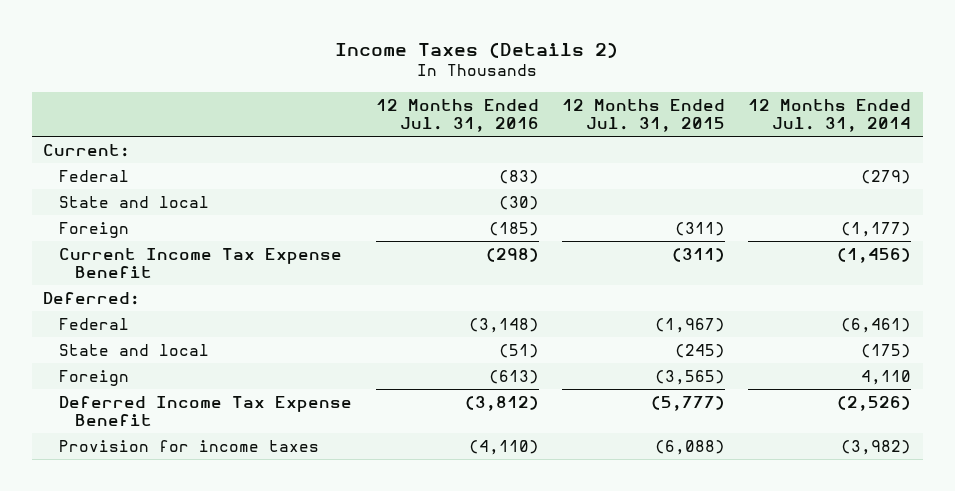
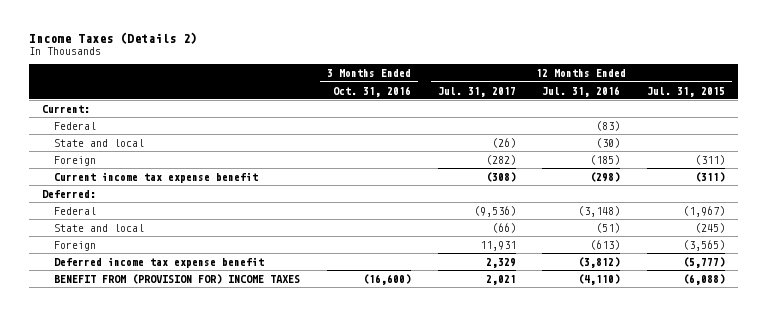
- | 12 Months Ended Jul. 31, 2016 | 12 Months Ended Jul. 31, 2015 | 12 Months Ended Jul. 31, 2014
+ | 3 Months Ended Oct. 31, 2016 | 12 Months Ended Jul. 31, 2017 | 12 Months Ended Jul. 31, 2016 | 12 Months Ended Jul. 31, 2015
- Current Income Tax Expense Benefit | (298) | (311) | (1,456)
+ Current income tax expense benefit | | (308) | (298) | (311)
- Deferred Income Tax Expense Benefit | (3,812) | (5,777) | (2,526)
- Provision for income taxes | (4,110) | (6,088) | (3,982)
+ Deferred income tax expense benefit | | 2,329 | (3,812) | (5,777)
+ BENEFIT FROM (PROVISION FOR) INCOME TAXES | (16,600) | 2,021 | (4,110) | (6,088)

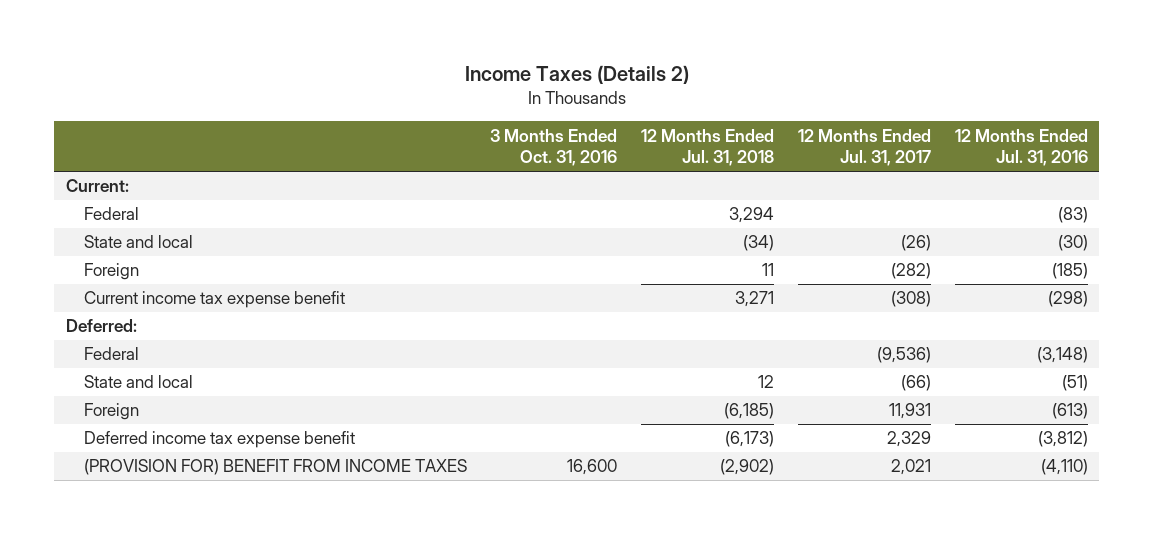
- | 3 Months Ended Oct. 31, 2016 | 12 Months Ended Jul. 31, 2017 | 12 Months Ended Jul. 31, 2016 | 12 Months Ended Jul. 31, 2015
+ | 3 Months Ended Oct. 31, 2016 | 12 Months Ended Jul. 31, 2018 | 12 Months Ended Jul. 31, 2017 | 12 Months Ended Jul. 31, 2016
- BENEFIT FROM (PROVISION FOR) INCOME TAXES | (16,600) | 2,021 | (4,110) | (6,088)
+ (PROVISION FOR) BENEFIT FROM INCOME TAXES | 16,600 | (2,902) | 2,021 | (4,110)

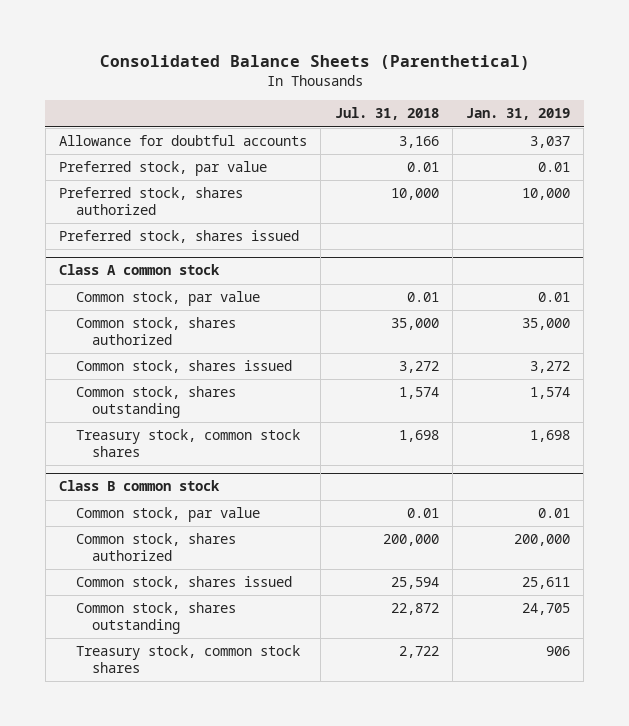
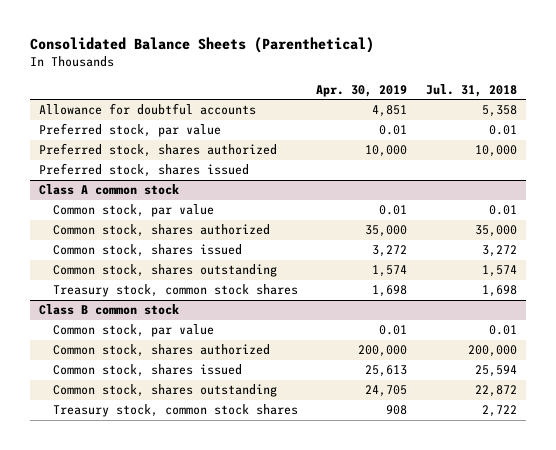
- | Jul. 31, 2018 | Jan. 31, 2019
+ | Apr. 30, 2019 | Jul. 31, 2018
- Allowance for doubtful accounts | 3,166 | 3,037
+ Allowance for doubtful accounts | 4,851 | 5,358

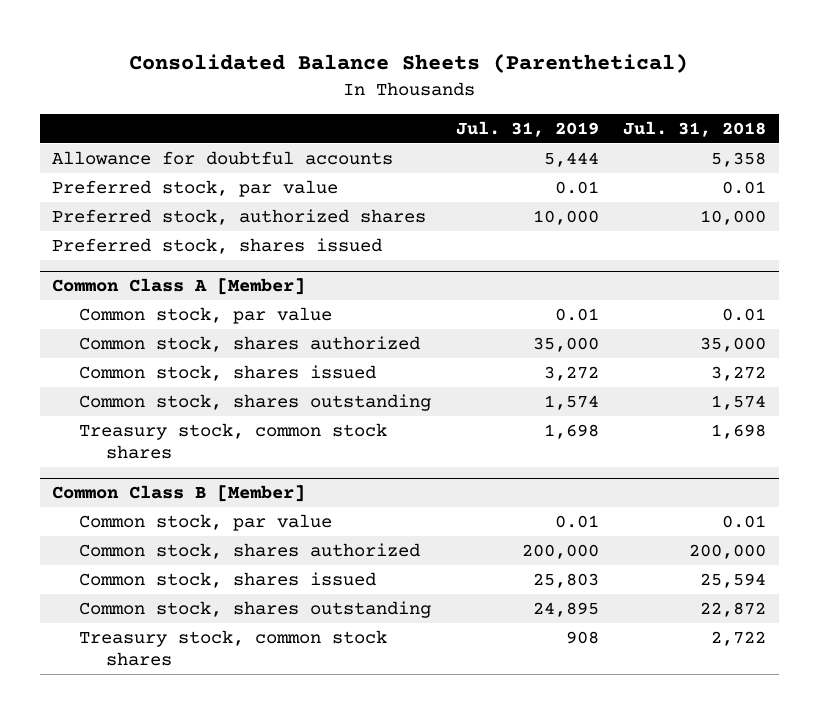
- | Apr. 30, 2019 | Jul. 31, 2018
+ | Jul. 31, 2019 | Jul. 31, 2018
- Preferred stock, shares authorized | 10,000 | 10,000
+ Preferred stock, authorized shares | 10,000 | 10,000
- Class A common stock
+ Common Class A [Member]
- Class B common stock
+ Common Class B [Member]

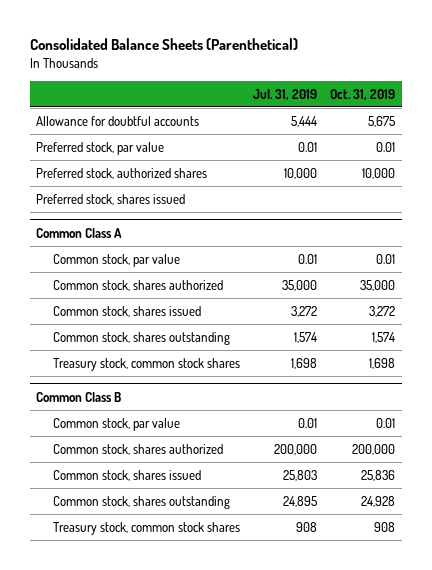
- | Jul. 31, 2019 | Jul. 31, 2018
+ | Jul. 31, 2019 | Oct. 31, 2019
- Common Class A [Member]
+ Common Class A
- Common Class B [Member]
+ Common Class B

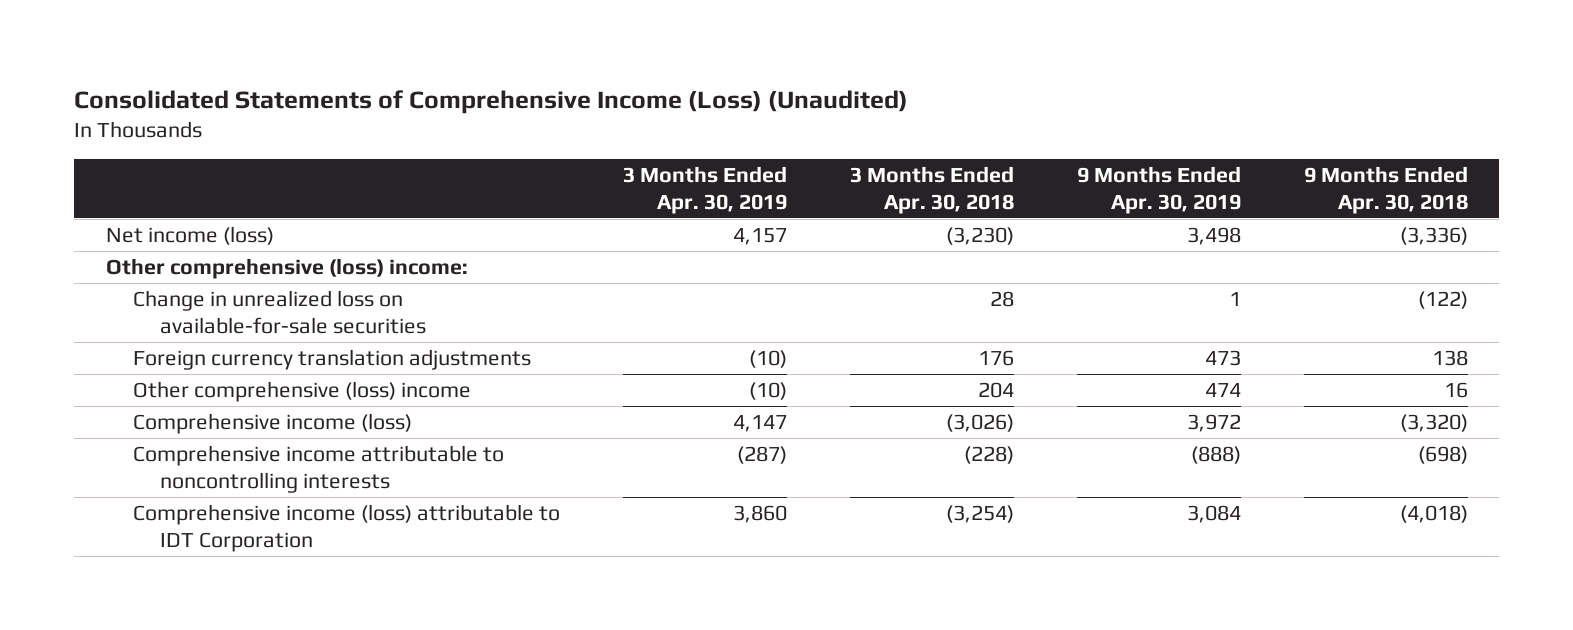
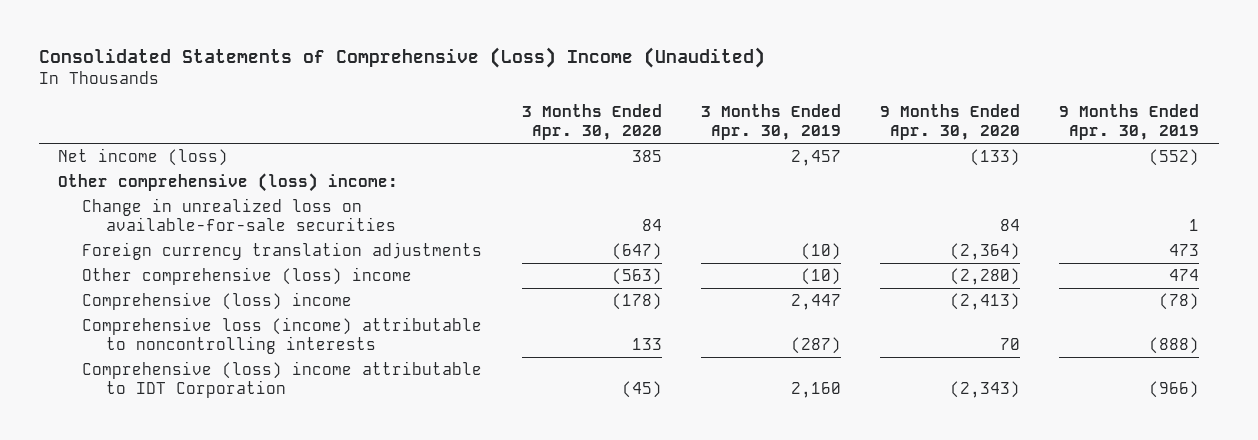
- Consolidated Statements of Comprehensive Income (Loss) (Unaudited)
+ Consolidated Statements of Comprehensive (Loss) Income (Unaudited)
- | 3 Months Ended Apr. 30, 2019 | 3 Months Ended Apr. 30, 2018 | 9 Months Ended Apr. 30, 2019 | 9 Months Ended Apr. 30, 2018
+ | 3 Months Ended Apr. 30, 2020 | 3 Months Ended Apr. 30, 2019 | 9 Months Ended Apr. 30, 2020 | 9 Months Ended Apr. 30, 2019
- Net income (loss) | 4,157 | (3,230) | 3,498 | (3,336)
+ Net income (loss) | 385 | 2,457 | (133) | (552)
- Comprehensive income (loss) | 4,147 | (3,026) | 3,972 | (3,320)
- Comprehensive income attributable to noncontrolling interests | (287) | (228) | (888) | (698)
- Comprehensive income (loss) attributable to IDT Corporation | 3,860 | (3,254) | 3,084 | (4,018)
+ Comprehensive (loss) income | (178) | 2,447 | (2,413) | (78)
+ Comprehensive loss (income) attributable to noncontrolling interests | 133 | (287) | 70 | (888)
+ Comprehensive (loss) income attributable to IDT Corporation | (45) | 2,160 | (2,343) | (966)

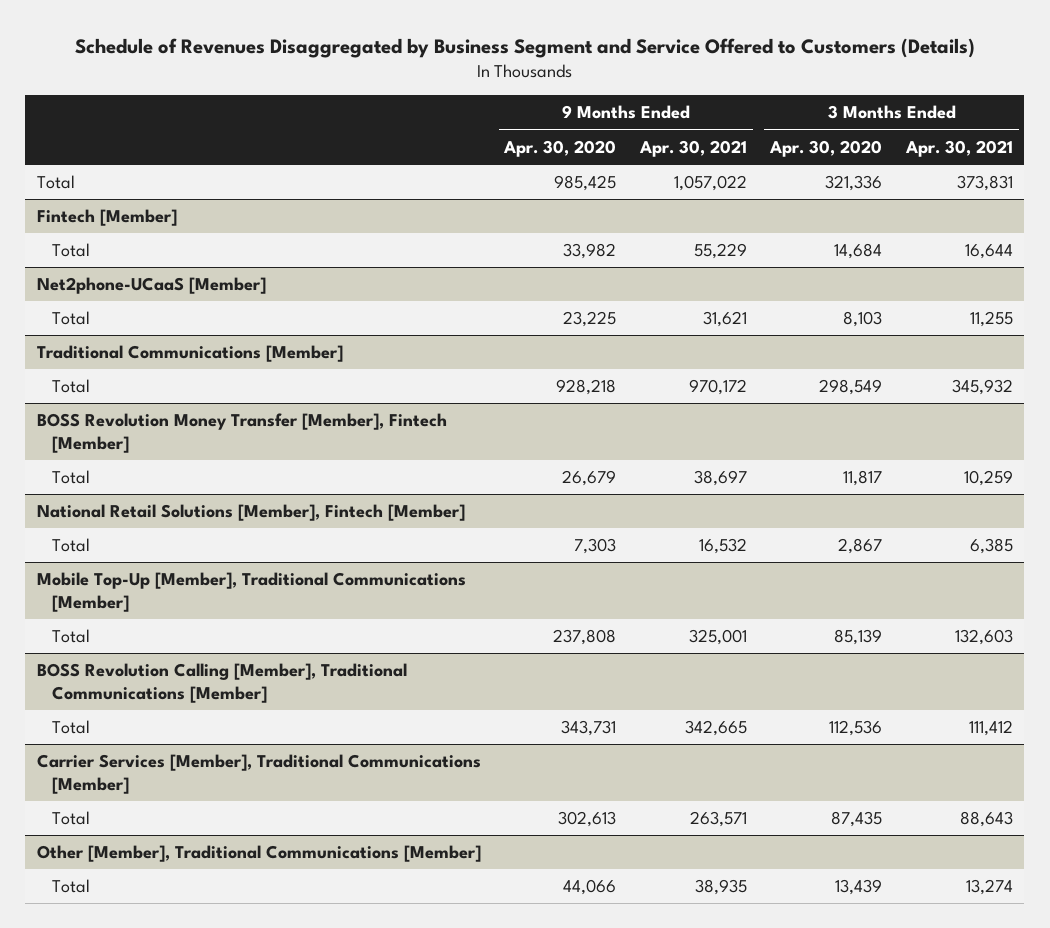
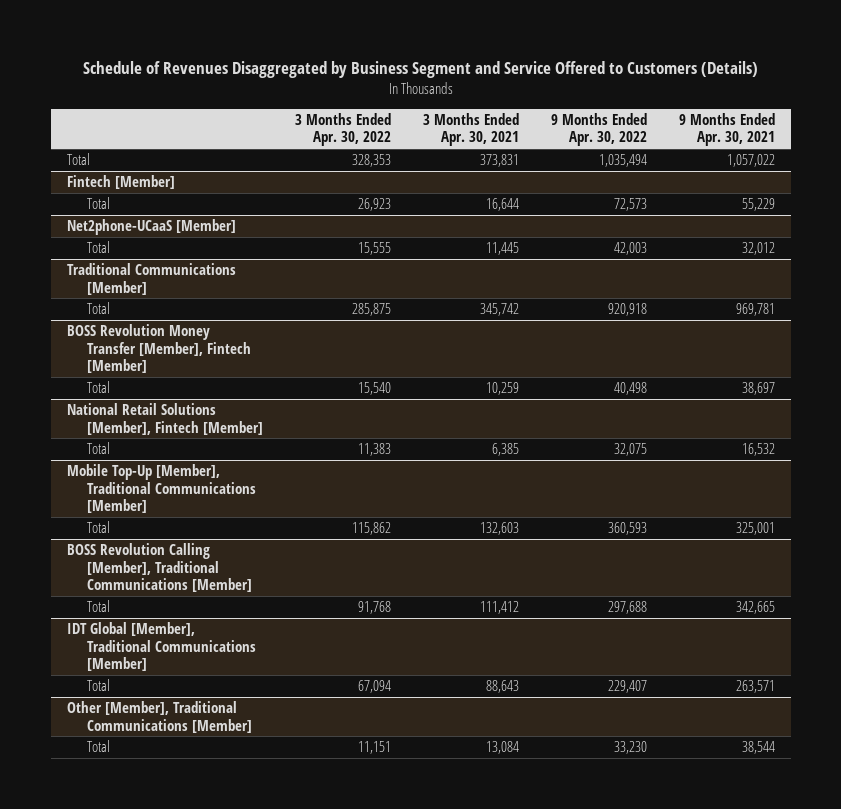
- | 9 Months Ended Apr. 30, 2020 | 9 Months Ended Apr. 30, 2021 | 3 Months Ended Apr. 30, 2020 | 3 Months Ended Apr. 30, 2021
+ | 3 Months Ended Apr. 30, 2022 | 3 Months Ended Apr. 30, 2021 | 9 Months Ended Apr. 30, 2022 | 9 Months Ended Apr. 30, 2021
@ Net2phone-UCaaS [Member]
- Total | 23,225 | 31,621 | 8,103 | 11,255
+ Total | 15,555 | 11,445 | 42,003 | 32,012
@ Traditional Communications [Member]
- Total | 928,218 | 970,172 | 298,549 | 345,932
+ Total | 285,875 | 345,742 | 920,918 | 969,781
- Carrier Services [Member], Traditional Communications [Member]
+ IDT Global [Member], Traditional Communications [Member]
@ Other [Member], Traditional Communications [Member]
- Total | 44,066 | 38,935 | 13,439 | 13,274
+ Total | 11,151 | 13,084 | 33,230 | 38,544

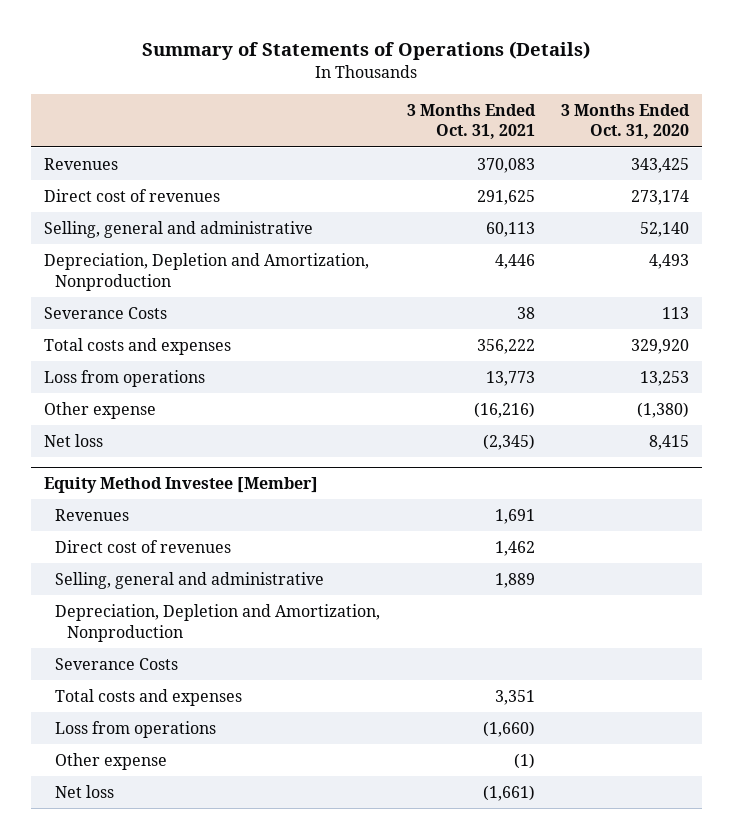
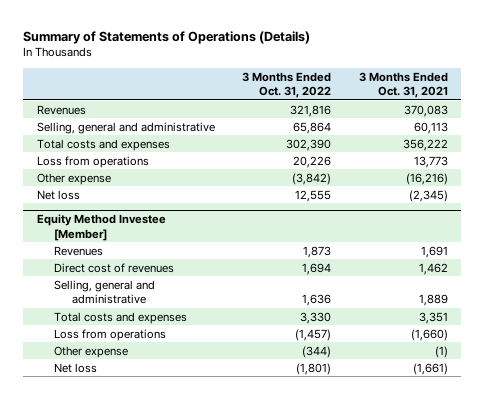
- | 3 Months Ended Oct. 31, 2021 | 3 Months Ended Oct. 31, 2020
+ | 3 Months Ended Oct. 31, 2022 | 3 Months Ended Oct. 31, 2021
- Direct cost of revenues | 291,625 | 273,174
- Depreciation, Depletion and Amortization, Nonproduction | 4,446 | 4,493
- Severance Costs | 38 | 113
@ Equity Method Investee [Member]
- Depreciation, Depletion and Amortization, Nonproduction
- Severance Costs

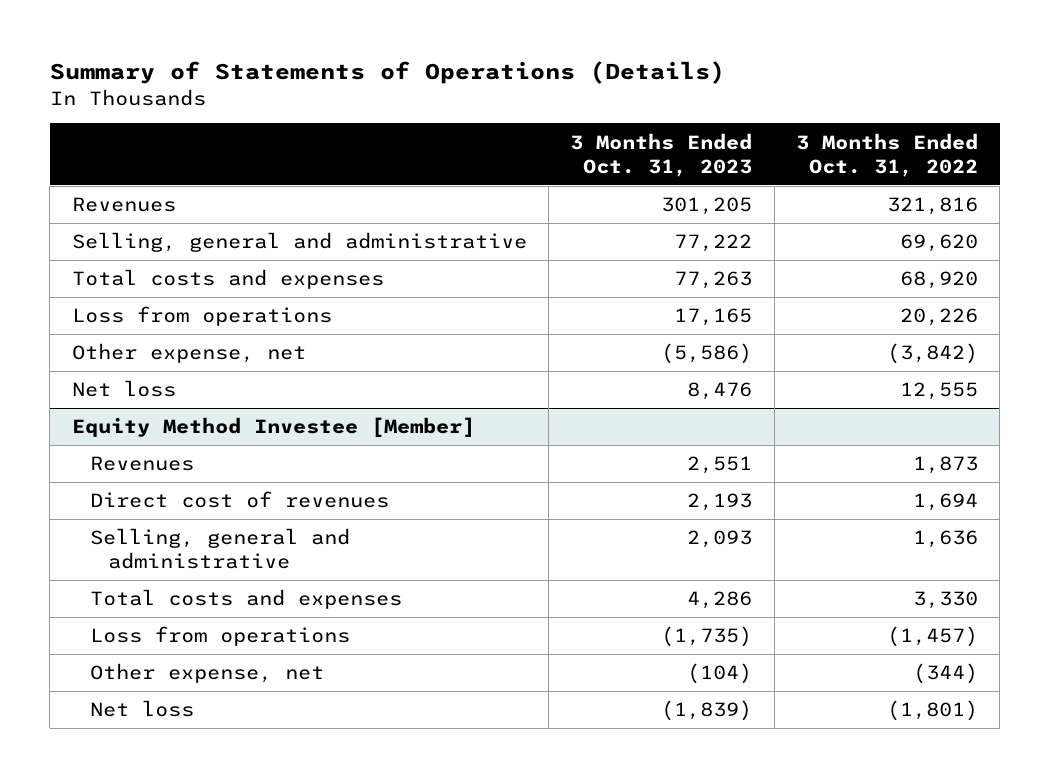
- | 3 Months Ended Oct. 31, 2022 | 3 Months Ended Oct. 31, 2021
+ | 3 Months Ended Oct. 31, 2023 | 3 Months Ended Oct. 31, 2022
- Selling, general and administrative | 65,864 | 60,113
- Total costs and expenses | 302,390 | 356,222
+ Selling, general and administrative | 77,222 | 69,620
+ Total costs and expenses | 77,263 | 68,920
- Other expense | (3,842) | (16,216)
+ Other expense, net | (5,586) | (3,842)
@ Equity Method Investee [Member]
- Other expense | (344) | (1)
+ Other expense, net | (104) | (344)

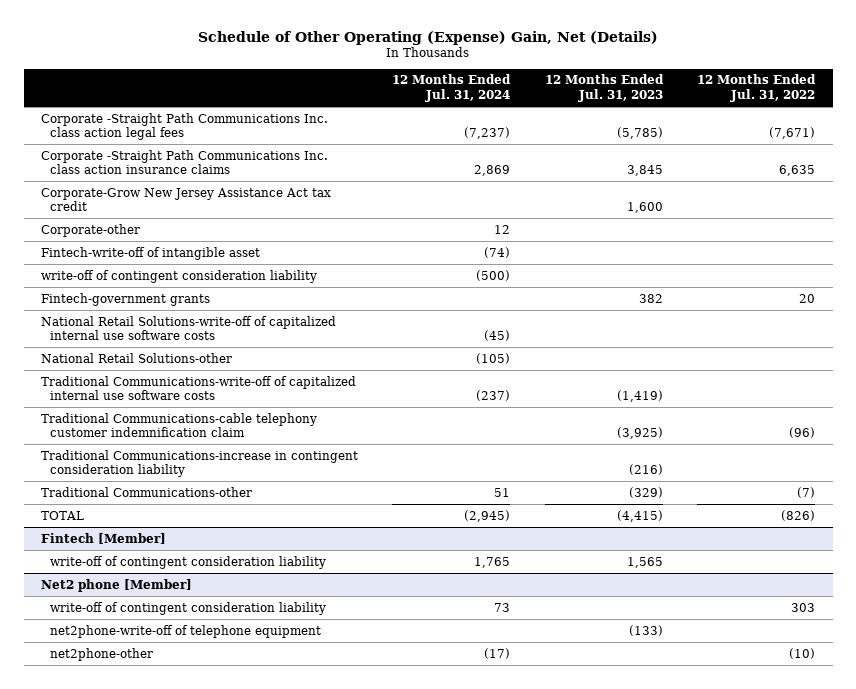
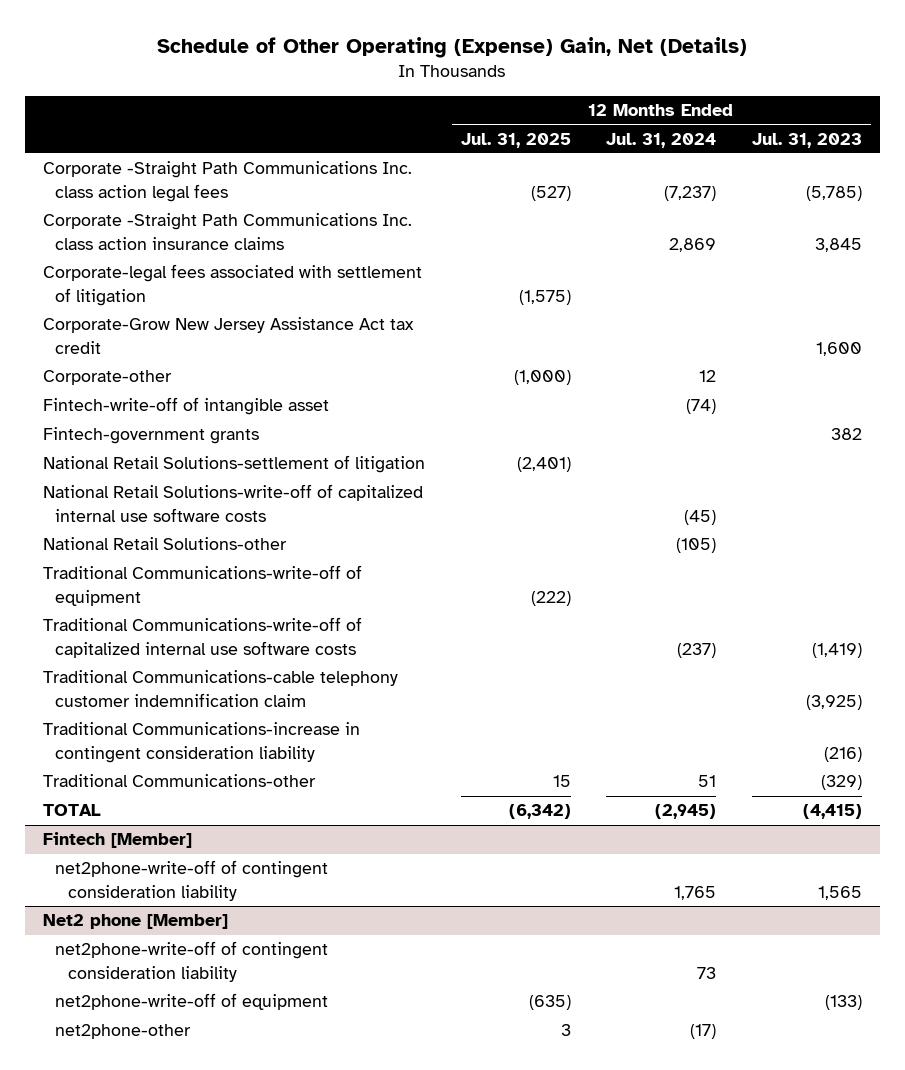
- | 12 Months Ended Jul. 31, 2024 | 12 Months Ended Jul. 31, 2023 | 12 Months Ended Jul. 31, 2022
+ | 12 Months Ended Jul. 31, 2025 | 12 Months Ended Jul. 31, 2024 | 12 Months Ended Jul. 31, 2023
+ Corporate-legal fees associated with settlement of litigation | (1,575) | |
- write-off of contingent consideration liability | (500) | |
+ National Retail Solutions-settlement of litigation | (2,401) | |
+ Traditional Communications-write-off of equipment | (222) | |
@ Fintech [Member]
- write-off of contingent consideration liability | 1,765 | 1,565 |
+ net2phone-write-off of contingent consideration liability | | 1,765 | 1,565
@ Net2 phone [Member]
- write-off of contingent consideration liability | 73 | | 303
- net2phone-write-off of telephone equipment | | (133) |
+ net2phone-write-off of contingent consideration liability | | 73 |
+ net2phone-write-off of equipment | (635) | | (133)

